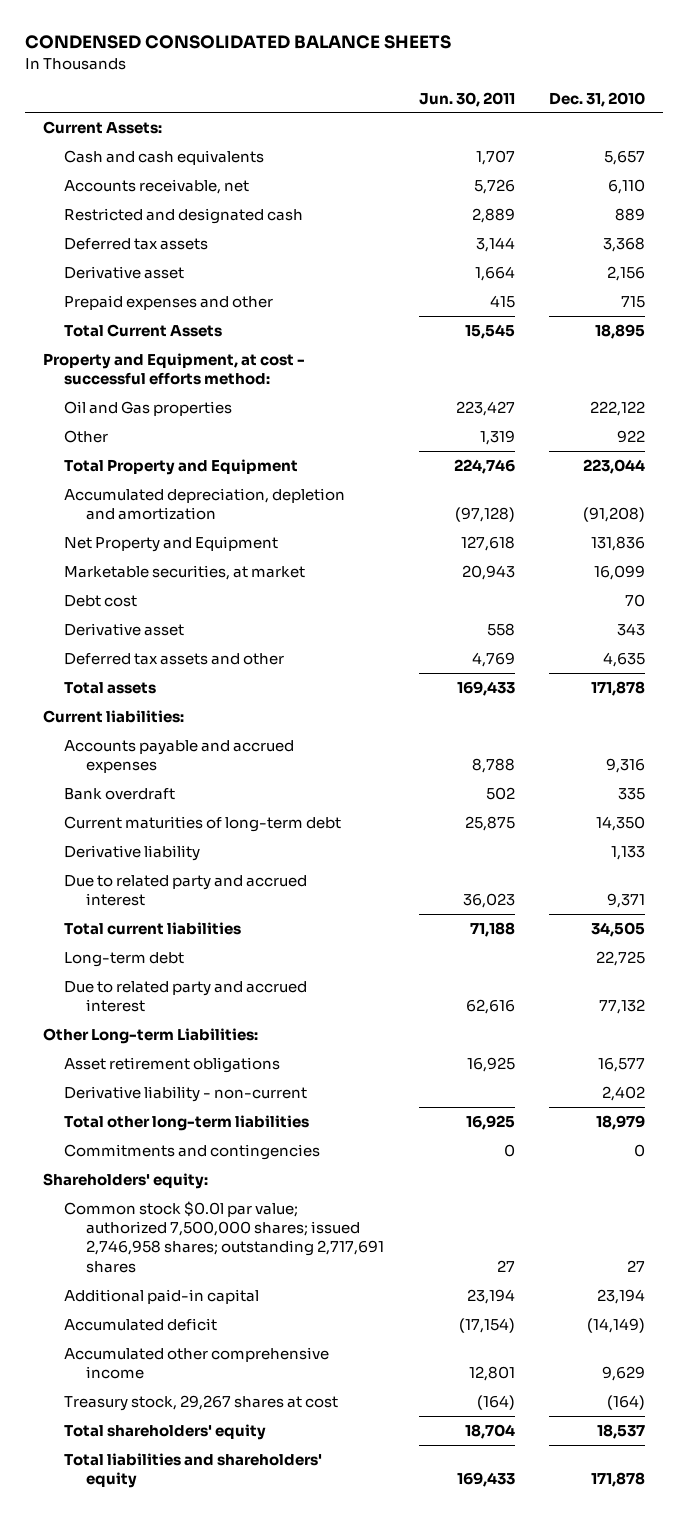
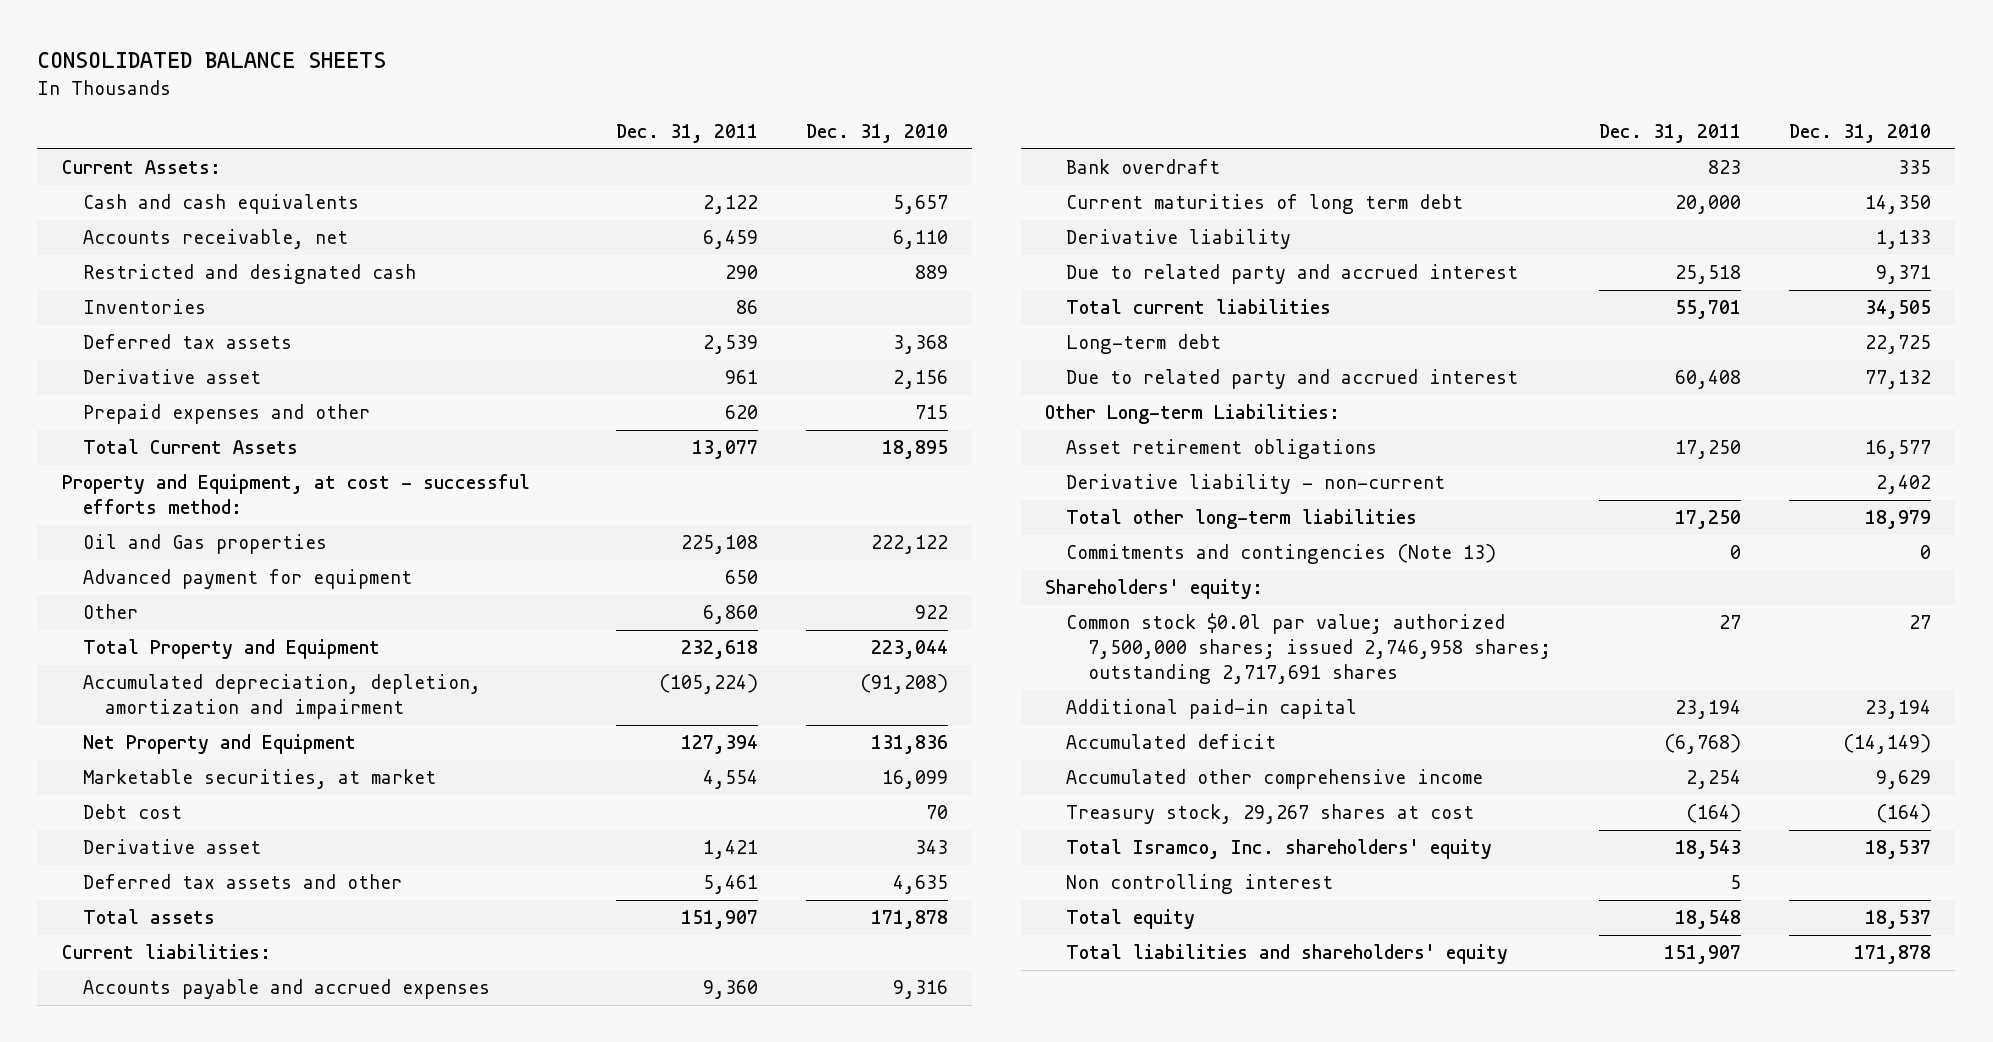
- CONDENSED CONSOLIDATED BALANCE SHEETS
+ CONSOLIDATED BALANCE SHEETS
- | Jun. 30, 2011 | Dec. 31, 2010
+ | Dec. 31, 2011 | Dec. 31, 2010
+ Inventories | 86 |
+ Advanced payment for equipment | 650 |
- Accumulated depreciation, depletion and amortization | (97,128) | (91,208)
+ Accumulated depreciation, depletion, amortization and impairment | (105,224) | (91,208)
- Current maturities of long-term debt | 25,875 | 14,350
+ Current maturities of long term debt | 20,000 | 14,350
- Commitments and contingencies | 0 | 0
+ Commitments and contingencies (Note 13) | 0 | 0
- Total shareholders' equity | 18,704 | 18,537
+ Total Isramco, Inc. shareholders' equity | 18,543 | 18,537
+ Non controlling interest | 5 |
+ Total equity | 18,548 | 18,537

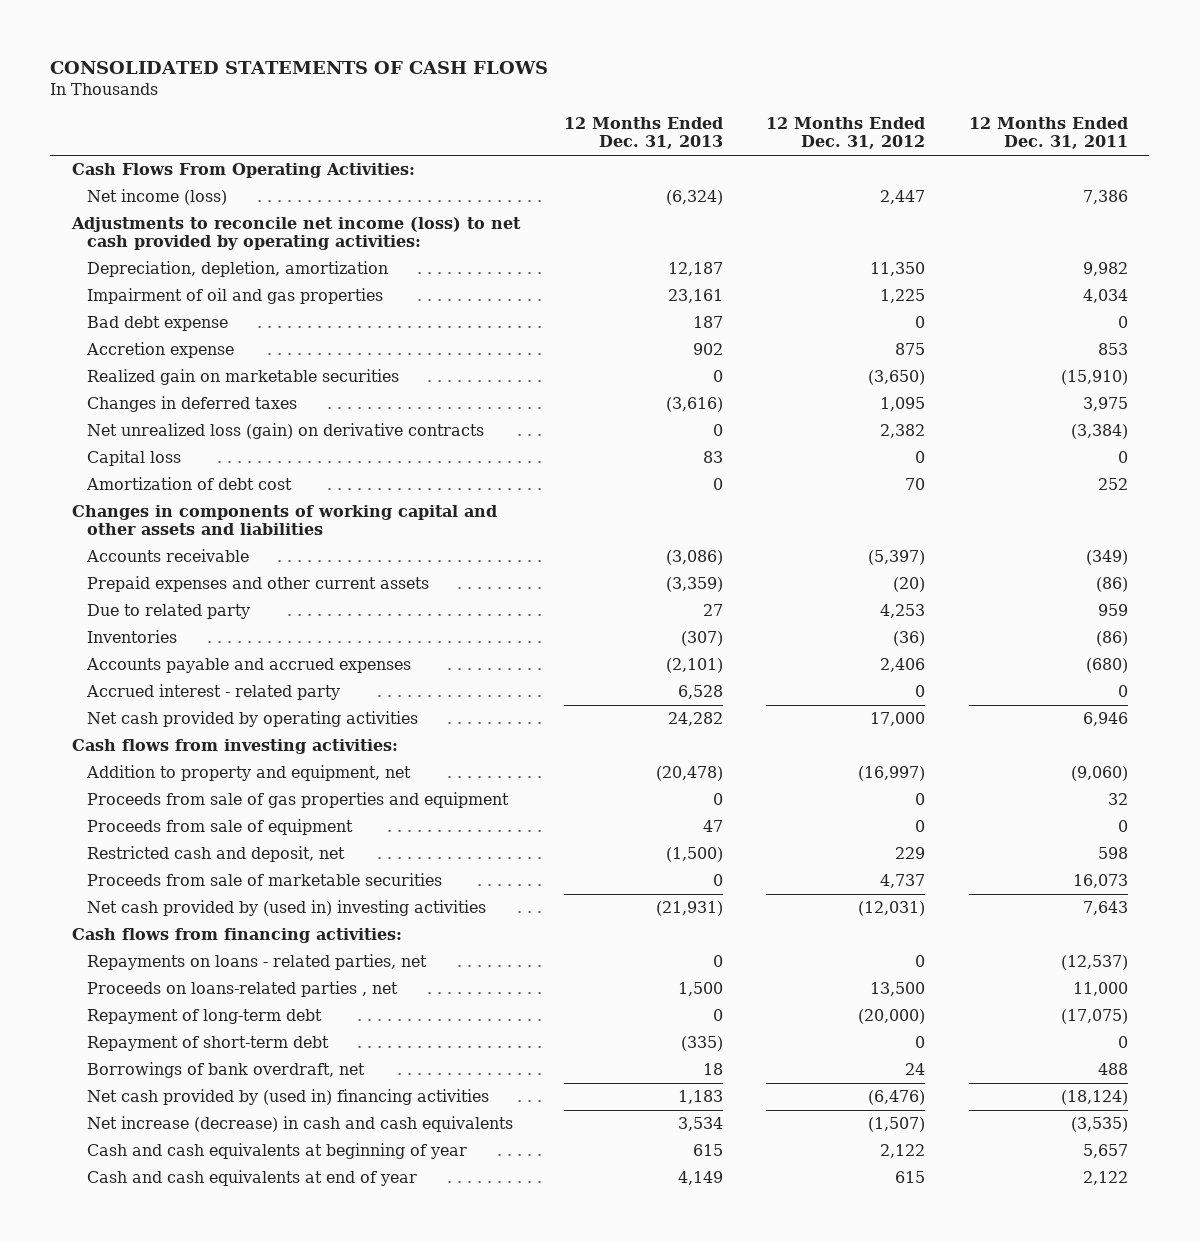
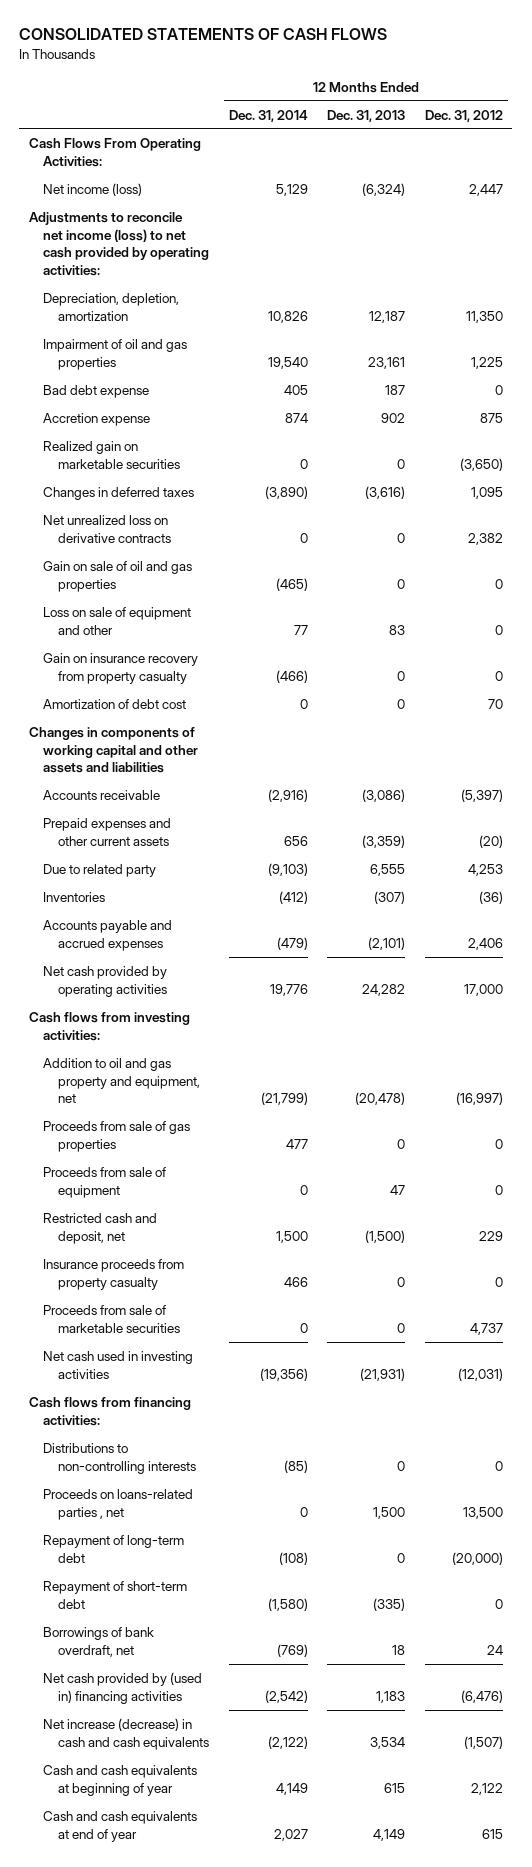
- | 12 Months Ended Dec. 31, 2013 | 12 Months Ended Dec. 31, 2012 | 12 Months Ended Dec. 31, 2011
+ | 12 Months Ended Dec. 31, 2014 | 12 Months Ended Dec. 31, 2013 | 12 Months Ended Dec. 31, 2012
- Net unrealized loss (gain) on derivative contracts | 0 | 2,382 | (3,384)
- Capital loss | 83 | 0 | 0
+ Net unrealized loss on derivative contracts | 0 | 0 | 2,382
+ Gain on sale of oil and gas properties | (465) | 0 | 0
+ Loss on sale of equipment and other | 77 | 83 | 0
+ Gain on insurance recovery from property casualty | (466) | 0 | 0
- Due to related party | 27 | 4,253 | 959
+ Due to related party | (9,103) | 6,555 | 4,253
- Accrued interest - related party | 6,528 | 0 | 0
- Addition to property and equipment, net | (20,478) | (16,997) | (9,060)
- Proceeds from sale of gas properties and equipment | 0 | 0 | 32
+ Addition to oil and gas property and equipment, net | (21,799) | (20,478) | (16,997)
+ Proceeds from sale of gas properties | 477 | 0 | 0
+ Insurance proceeds from property casualty | 466 | 0 | 0
- Net cash provided by (used in) investing activities | (21,931) | (12,031) | 7,643
+ Net cash used in investing activities | (19,356) | (21,931) | (12,031)
- Repayments on loans - related parties, net | 0 | 0 | (12,537)
+ Distributions to non-controlling interests | (85) | 0 | 0

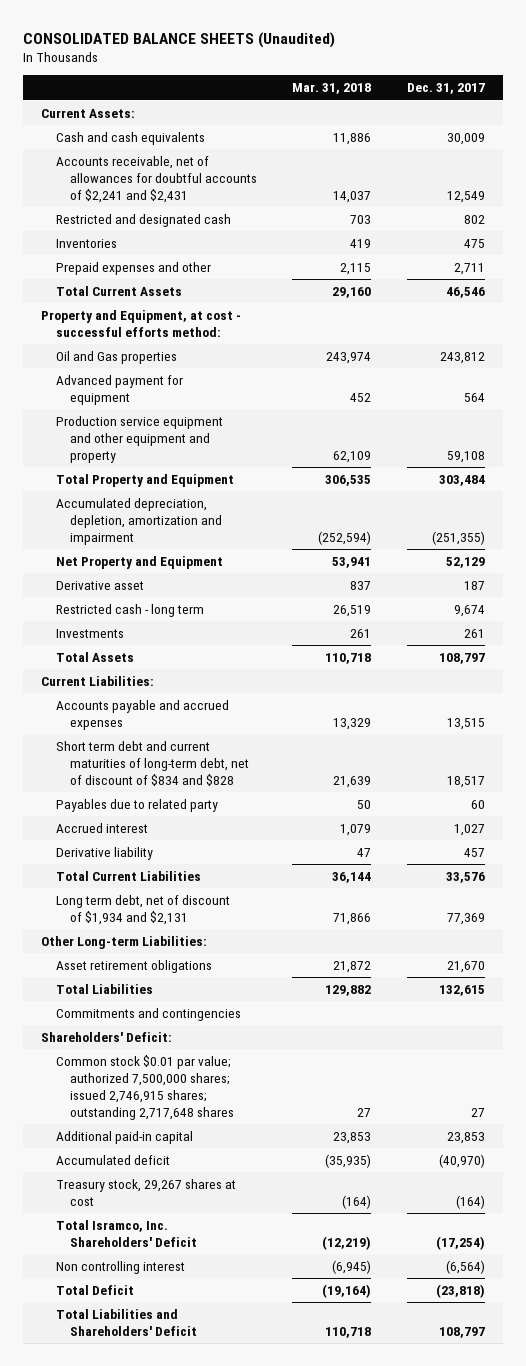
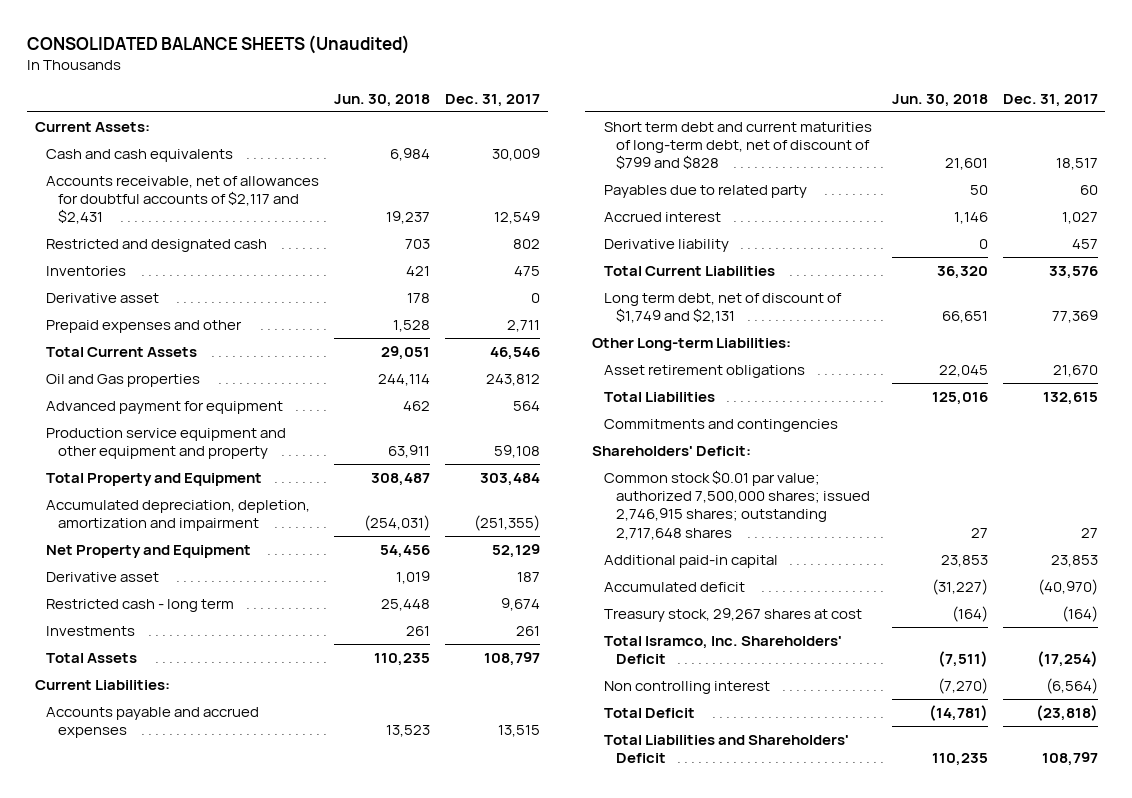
- | Mar. 31, 2018 | Dec. 31, 2017
+ | Jun. 30, 2018 | Dec. 31, 2017
- Accounts receivable, net of allowances for doubtful accounts of $2,241 and $2,431 | 14,037 | 12,549
+ Accounts receivable, net of allowances for doubtful accounts of $2,117 and $2,431 | 19,237 | 12,549
+ Derivative asset | 178 | 0
- Property and Equipment, at cost - successful efforts method:
- Short term debt and current maturities of long-term debt, net of discount of $834 and $828 | 21,639 | 18,517
+ Short term debt and current maturities of long-term debt, net of discount of $799 and $828 | 21,601 | 18,517
- Long term debt, net of discount of $1,934 and $2,131 | 71,866 | 77,369
+ Long term debt, net of discount of $1,749 and $2,131 | 66,651 | 77,369

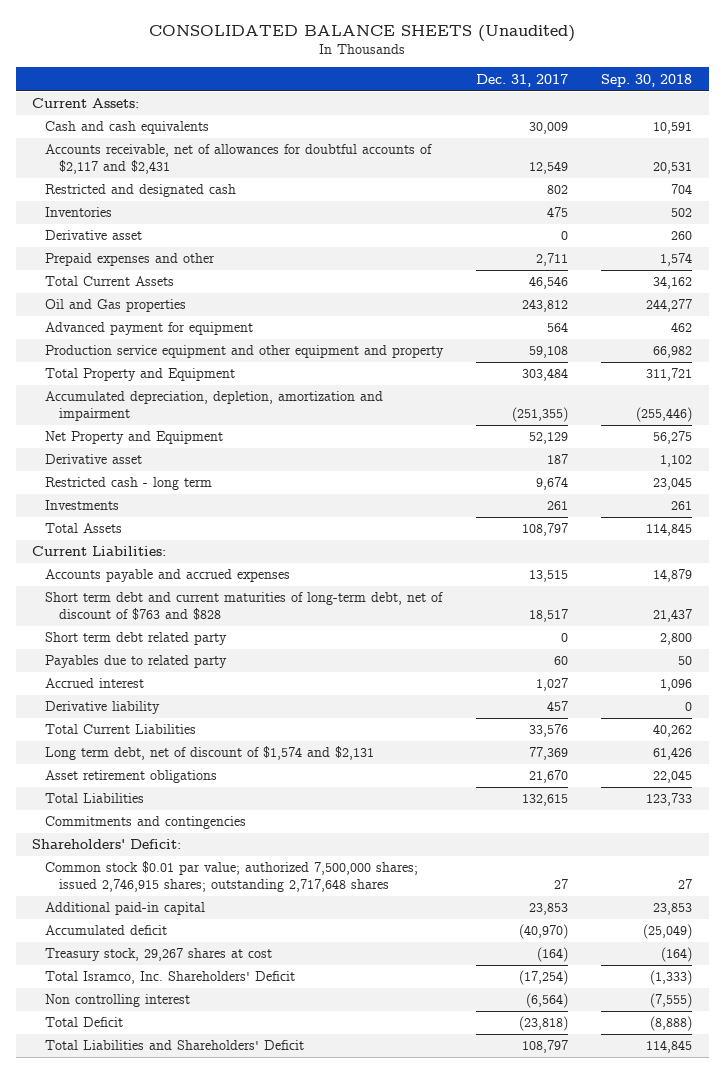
- | Jun. 30, 2018 | Dec. 31, 2017
+ | Dec. 31, 2017 | Sep. 30, 2018
- Short term debt and current maturities of long-term debt, net of discount of $799 and $828 | 21,601 | 18,517
+ Short term debt and current maturities of long-term debt, net of discount of $763 and $828 | 18,517 | 21,437
+ Short term debt related party | 0 | 2,800
- Long term debt, net of discount of $1,749 and $2,131 | 66,651 | 77,369
- Other Long-term Liabilities:
+ Long term debt, net of discount of $1,574 and $2,131 | 77,369 | 61,426

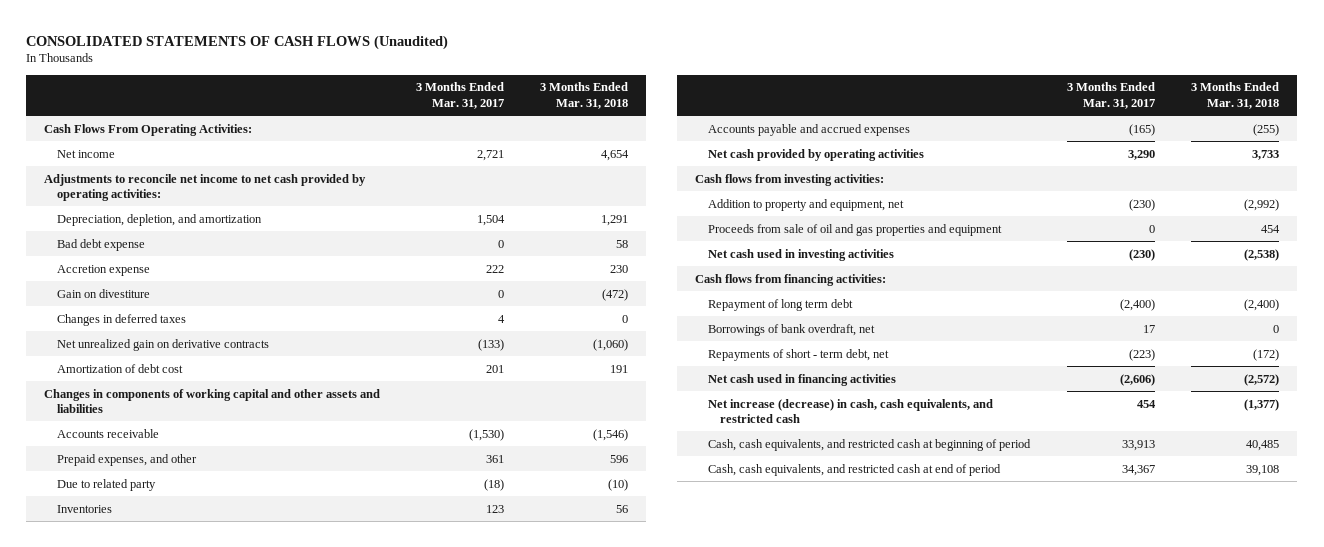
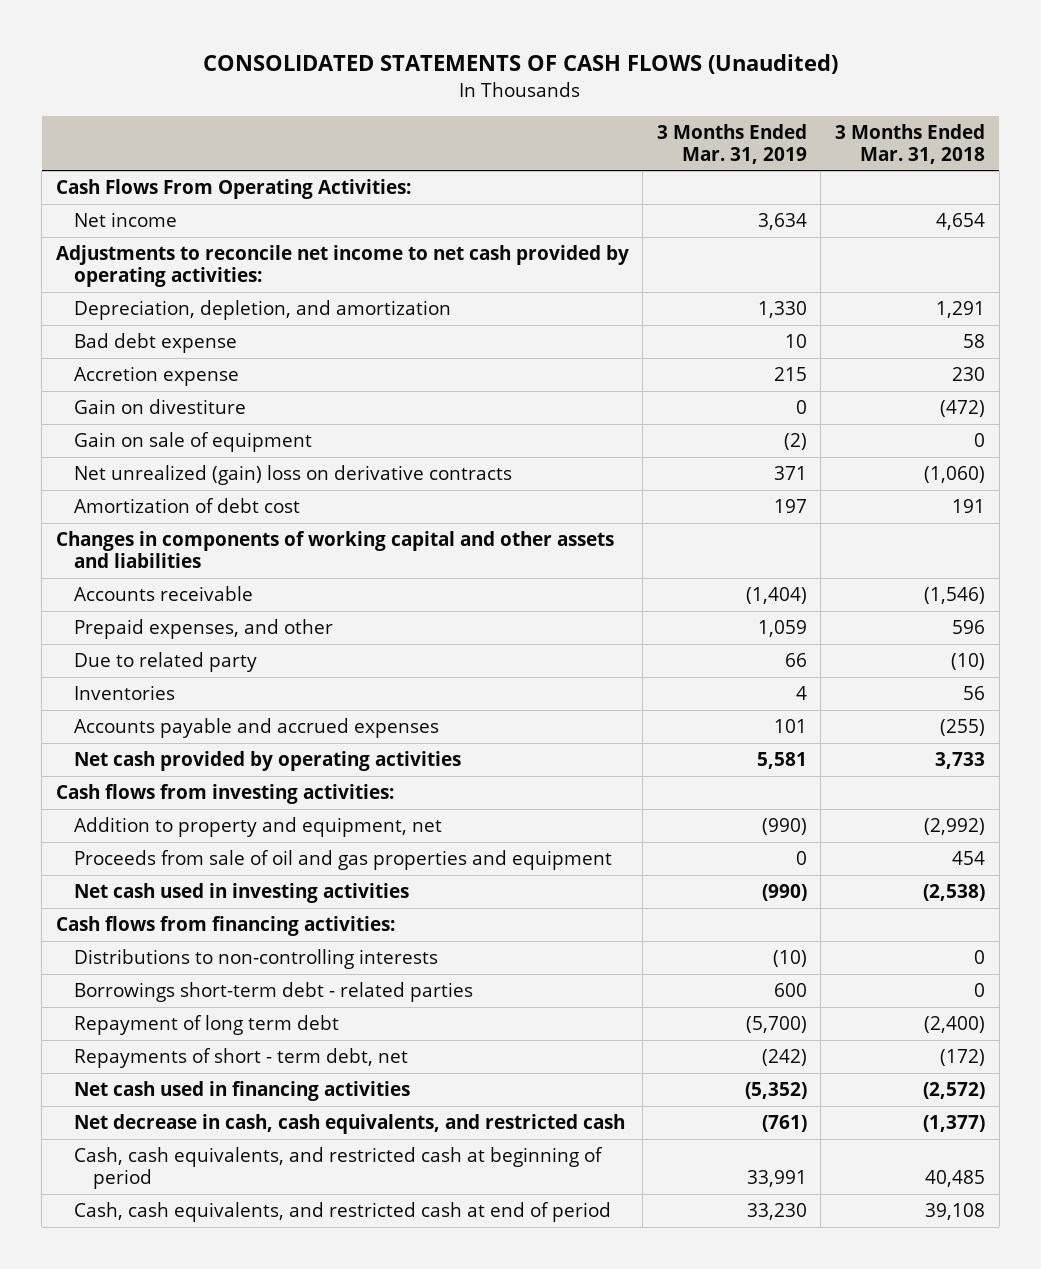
- | 3 Months Ended Mar. 31, 2017 | 3 Months Ended Mar. 31, 2018
+ | 3 Months Ended Mar. 31, 2019 | 3 Months Ended Mar. 31, 2018
- Changes in deferred taxes | 4 | 0
- Net unrealized gain on derivative contracts | (133) | (1,060)
+ Gain on sale of equipment | (2) | 0
+ Net unrealized (gain) loss on derivative contracts | 371 | (1,060)
+ Distributions to non-controlling interests | (10) | 0
+ Borrowings short-term debt - related parties | 600 | 0
- Borrowings of bank overdraft, net | 17 | 0
- Net increase (decrease) in cash, cash equivalents, and restricted cash | 454 | (1,377)
+ Net decrease in cash, cash equivalents, and restricted cash | (761) | (1,377)

